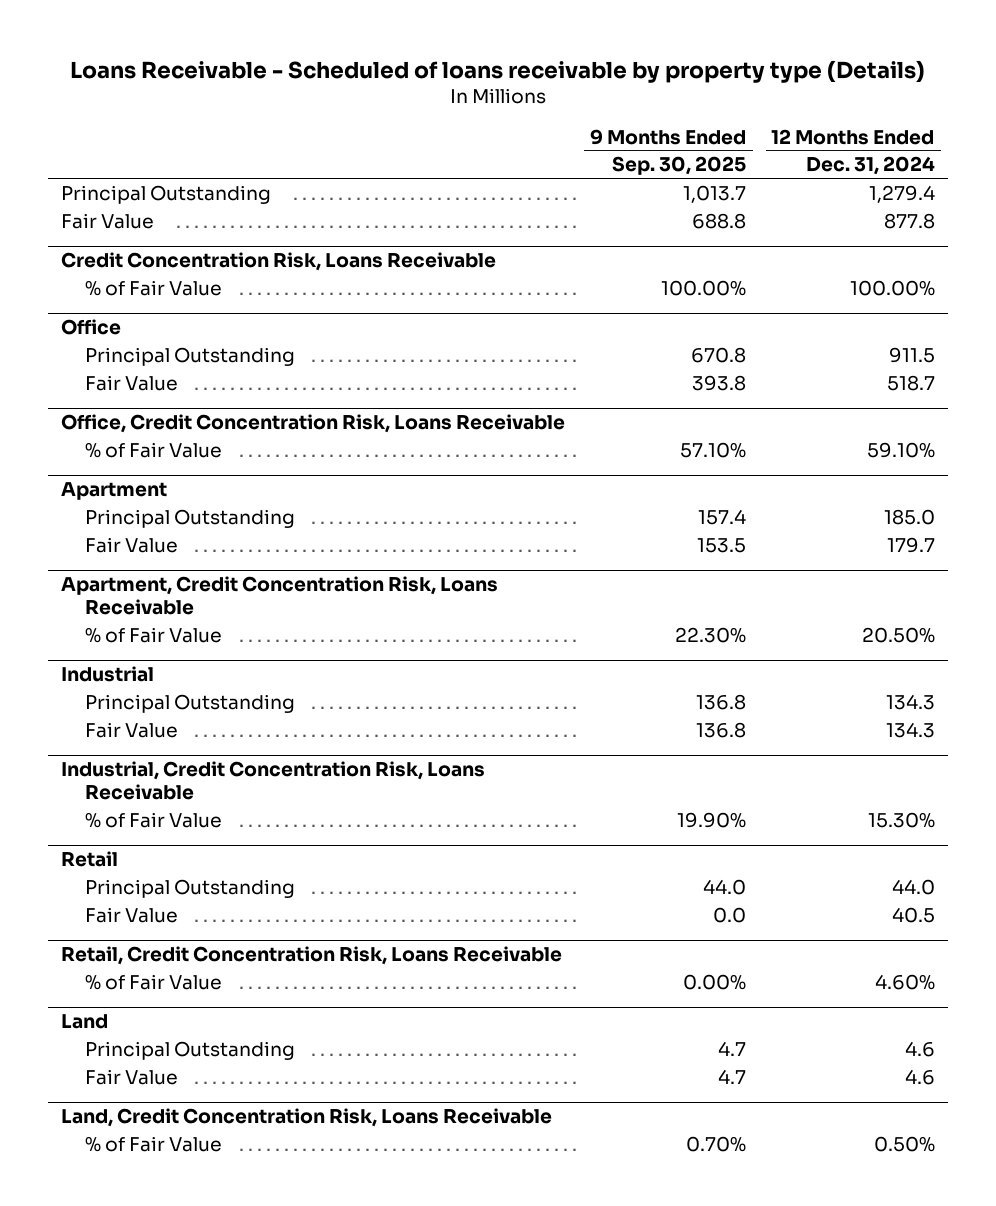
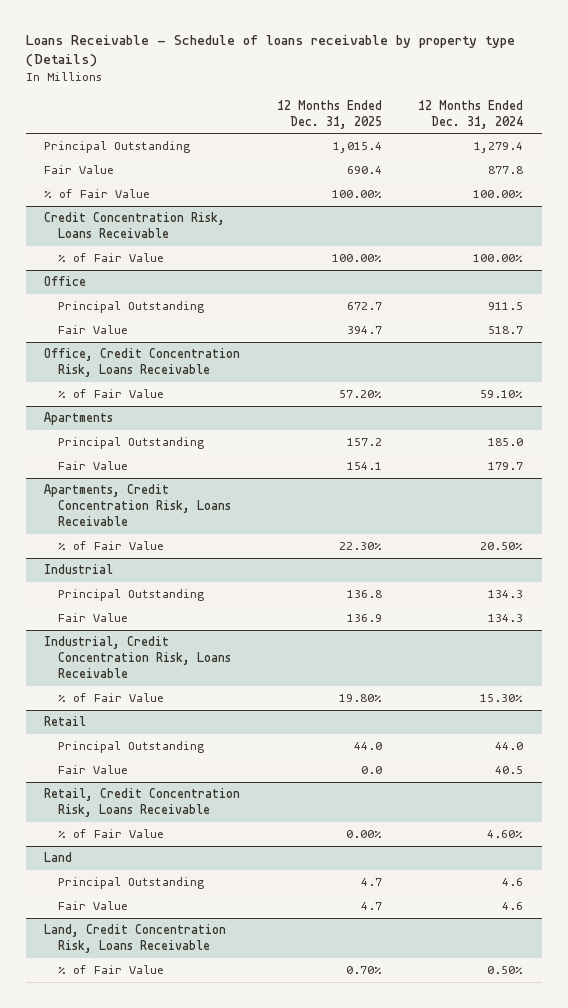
- Loans Receivable - Scheduled of loans receivable by property type (Details)
+ Loans Receivable - Schedule of loans receivable by property type (Details)
- | 9 Months Ended Sep. 30, 2025 | 12 Months Ended Dec. 31, 2024
+ | 12 Months Ended Dec. 31, 2025 | 12 Months Ended Dec. 31, 2024
+ % of Fair Value | 100.00% | 100.00%
- Apartment
+ Apartments
- Apartment, Credit Concentration Risk, Loans Receivable
+ Apartments, Credit Concentration Risk, Loans Receivable

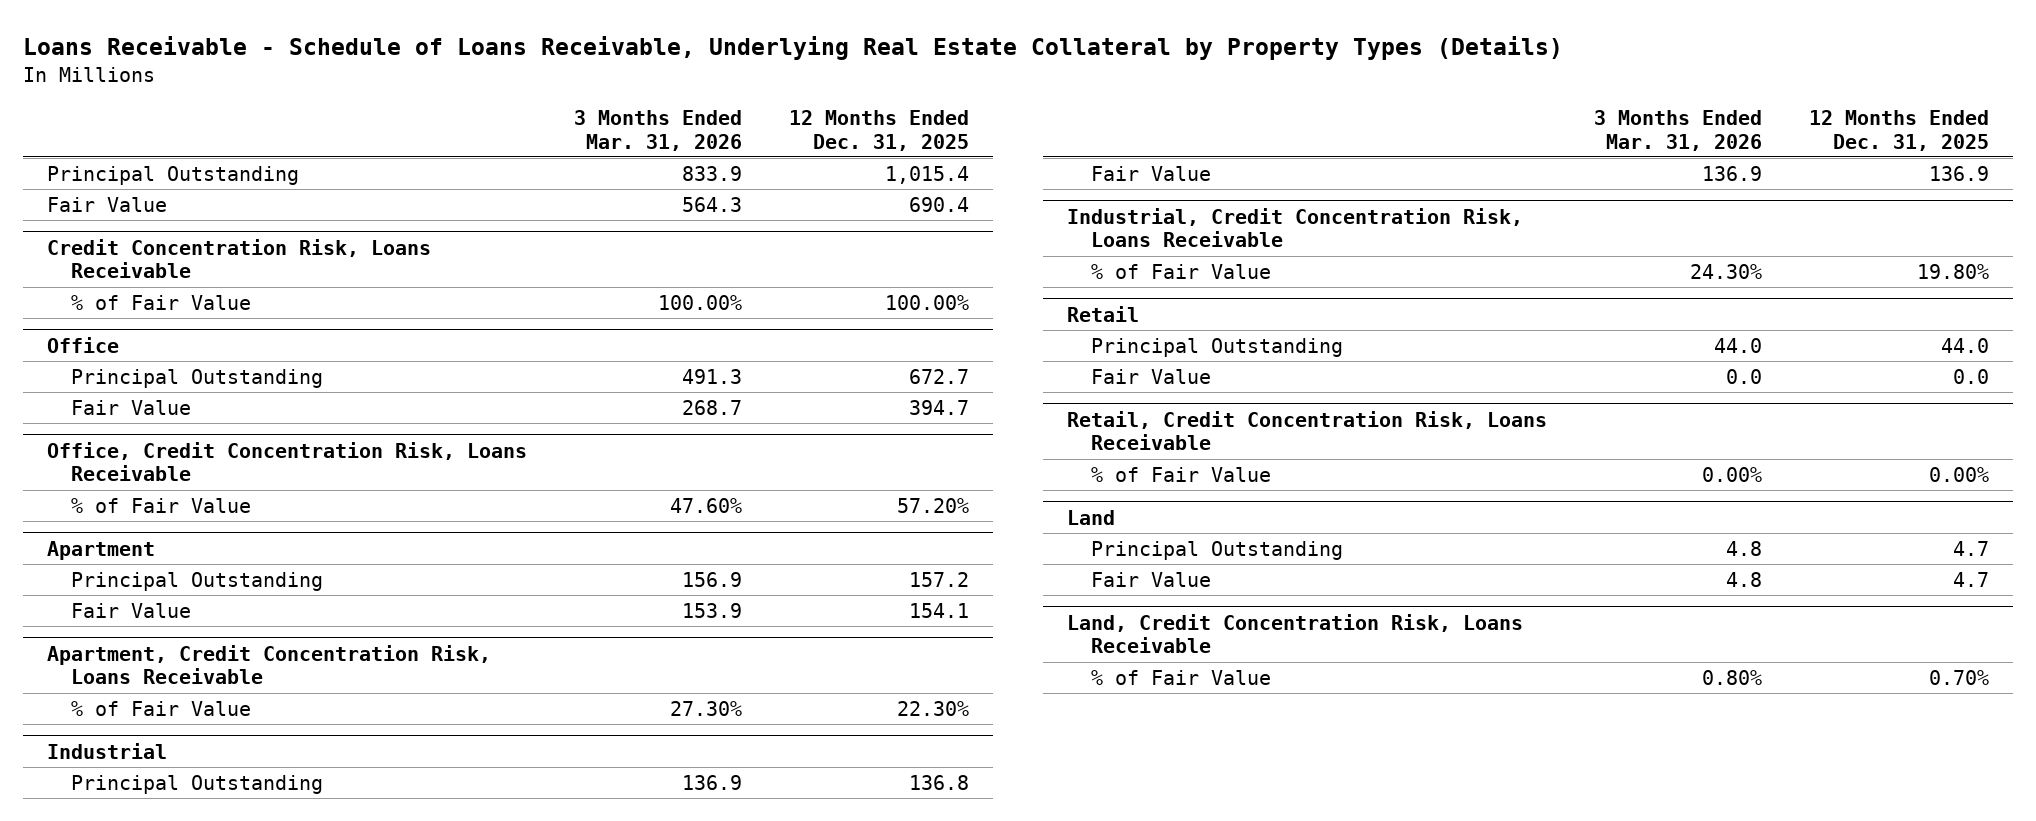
- Loans Receivable - Schedule of loans receivable by property type (Details)
+ Loans Receivable - Schedule of Loans Receivable, Underlying Real Estate Collateral by Property Types (Details)
- | 12 Months Ended Dec. 31, 2025 | 12 Months Ended Dec. 31, 2024
+ | 3 Months Ended Mar. 31, 2026 | 12 Months Ended Dec. 31, 2025
- % of Fair Value | 100.00% | 100.00%
- Apartments
+ Apartment
- Apartments, Credit Concentration Risk, Loans Receivable
+ Apartment, Credit Concentration Risk, Loans Receivable

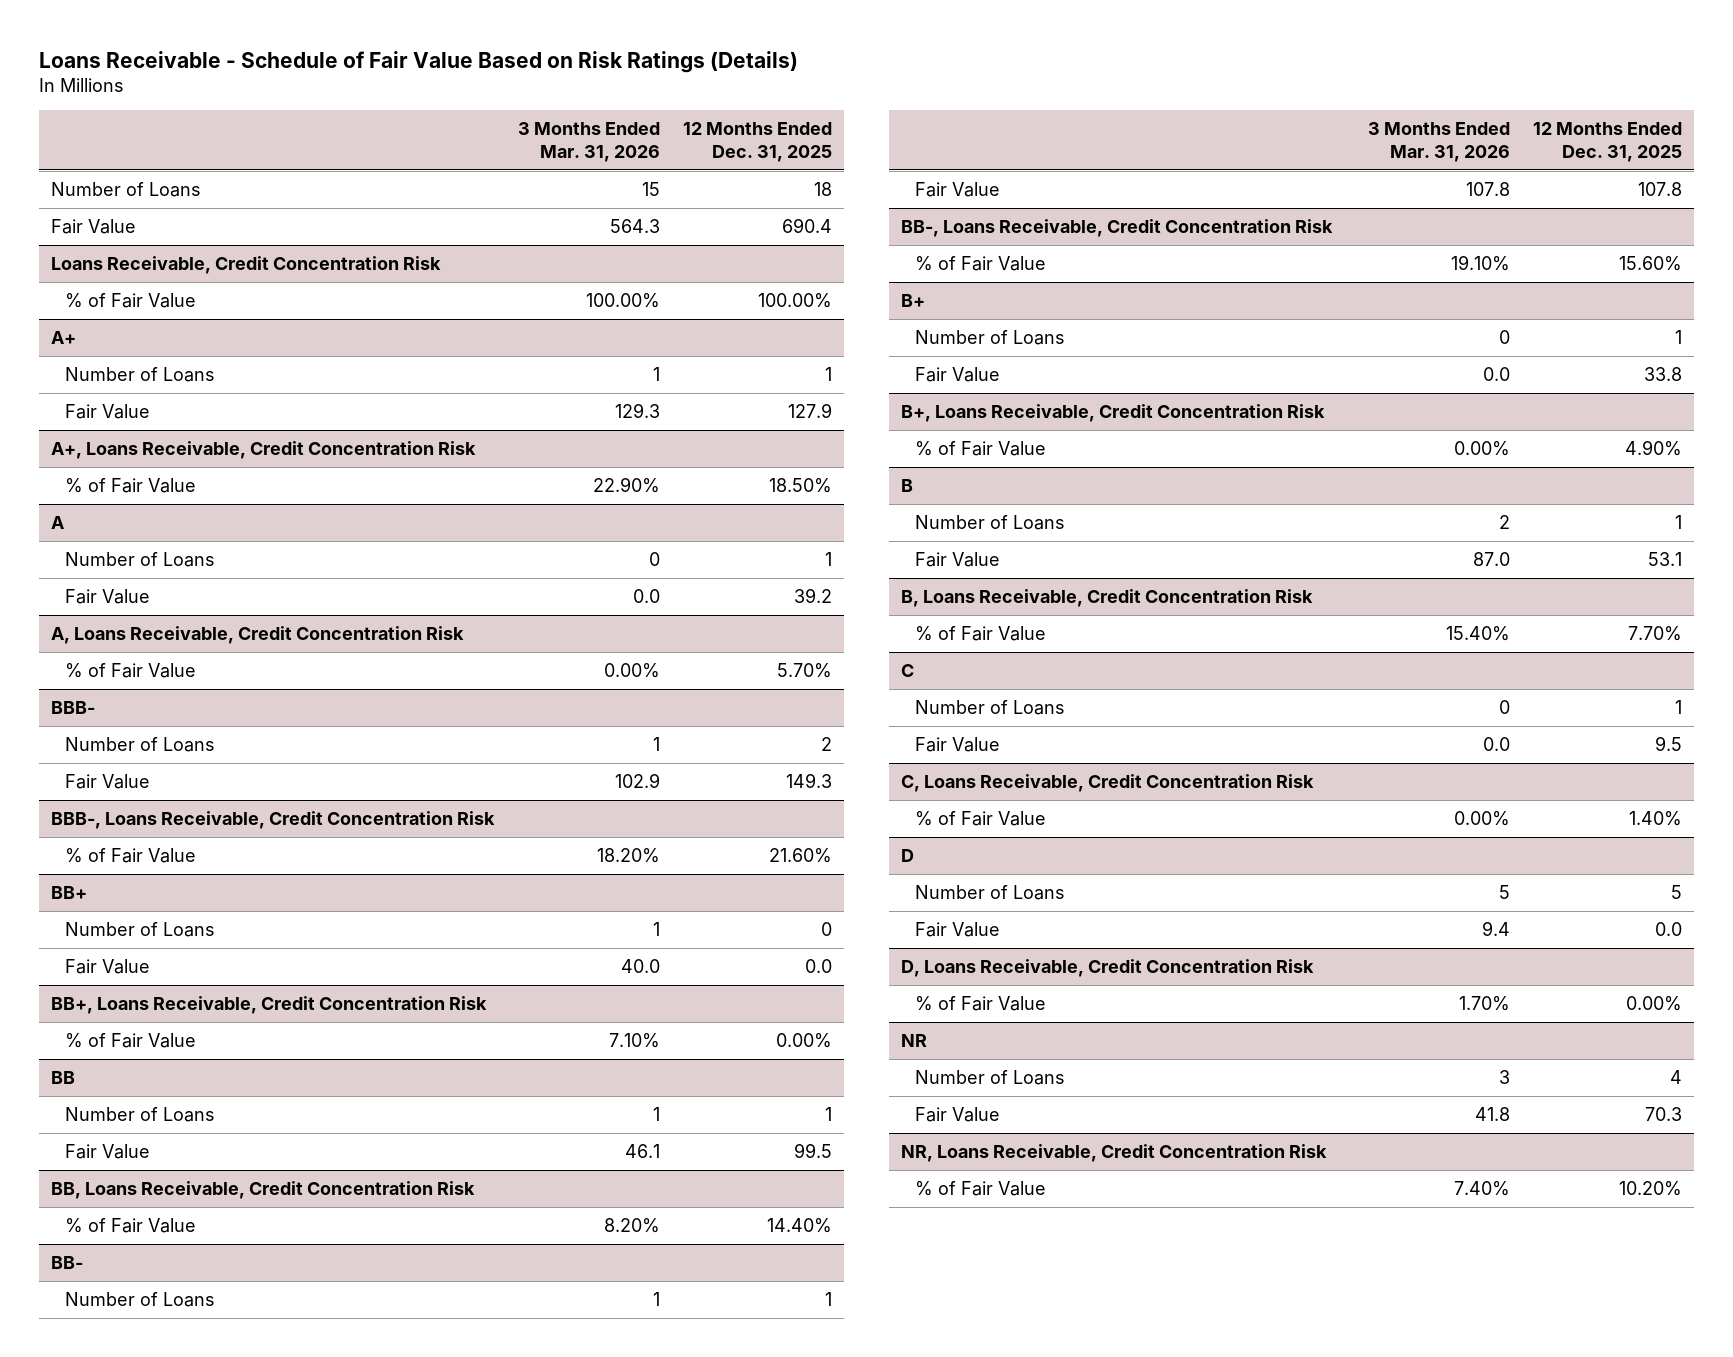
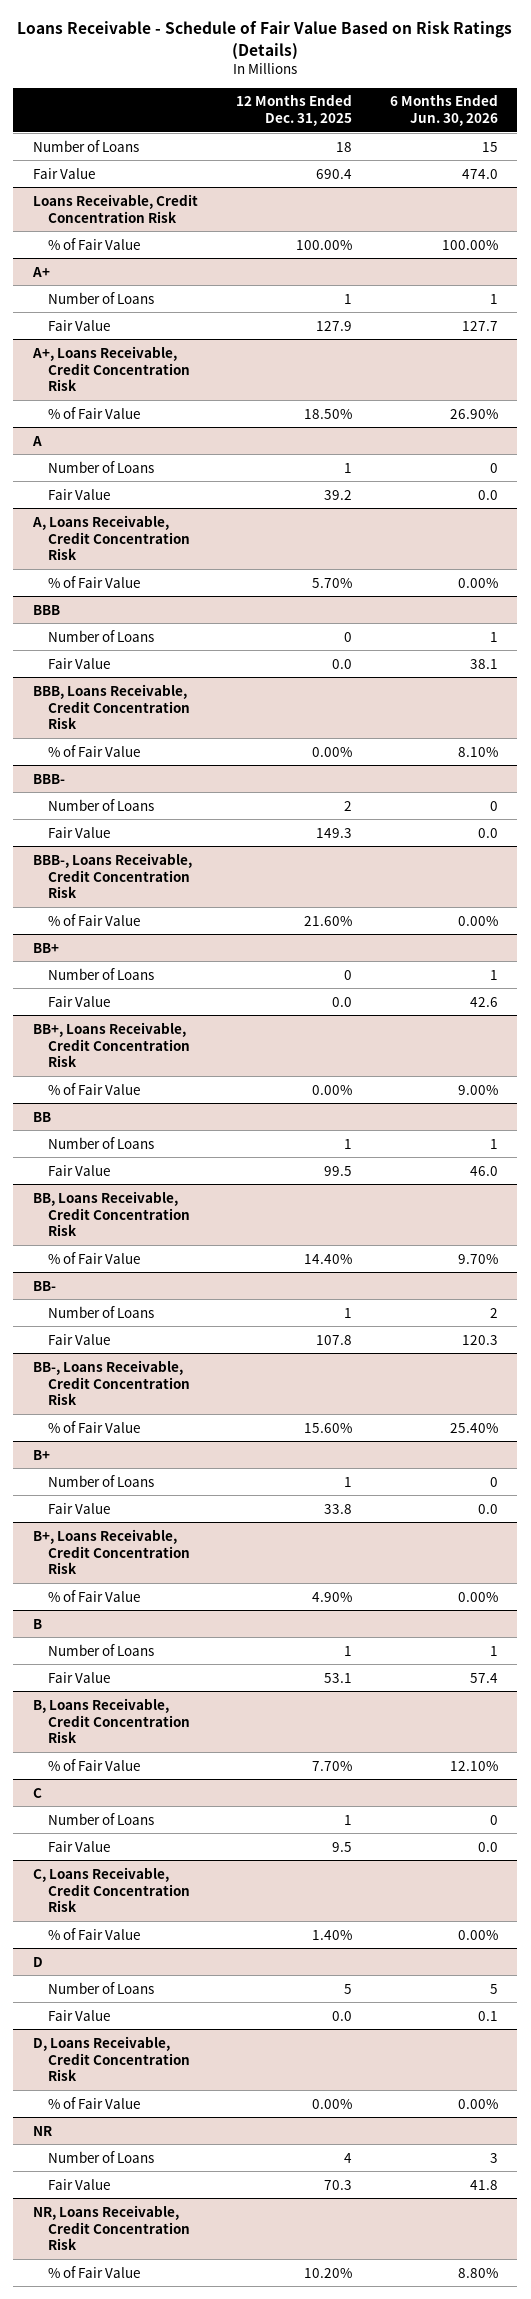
- | 3 Months Ended Mar. 31, 2026 | 12 Months Ended Dec. 31, 2025
+ | 12 Months Ended Dec. 31, 2025 | 6 Months Ended Jun. 30, 2026
+ BBB
+ Number of Loans | 0 | 1
+ Fair Value | 0.0 | 38.1
+ BBB, Loans Receivable, Credit Concentration Risk
+ % of Fair Value | 0.00% | 8.10%

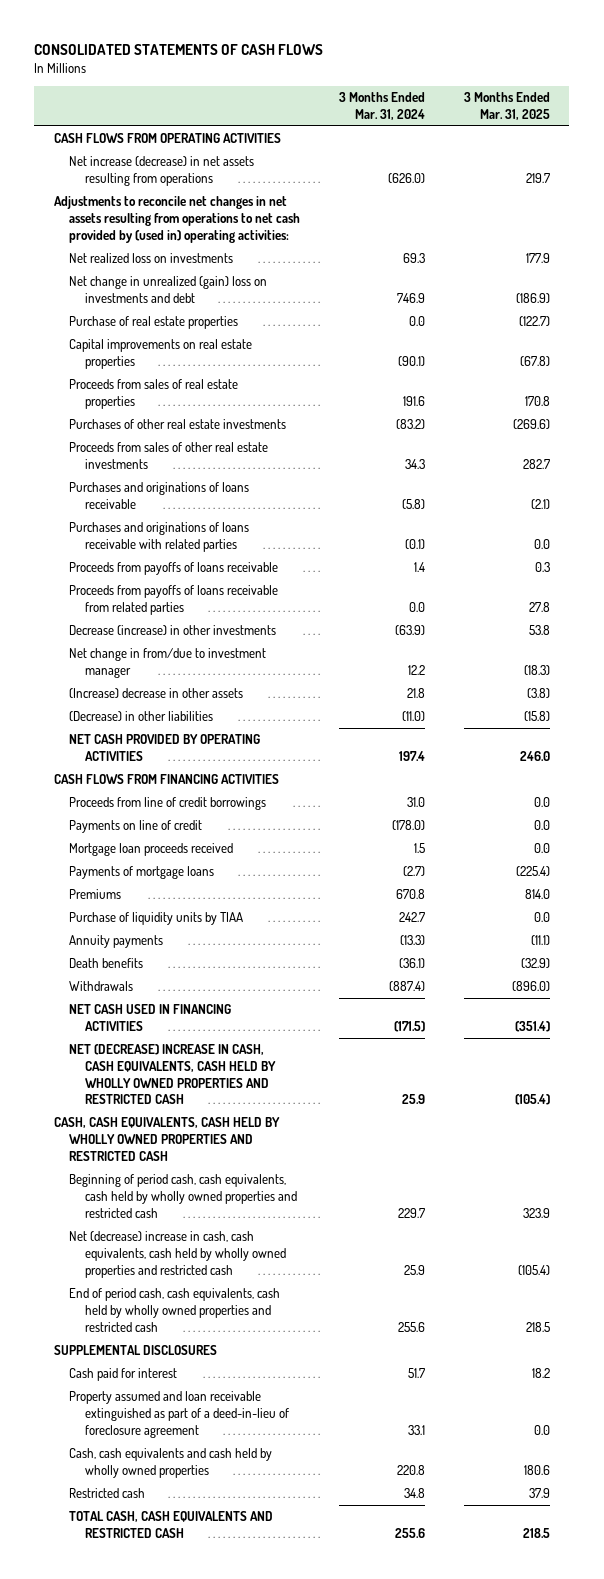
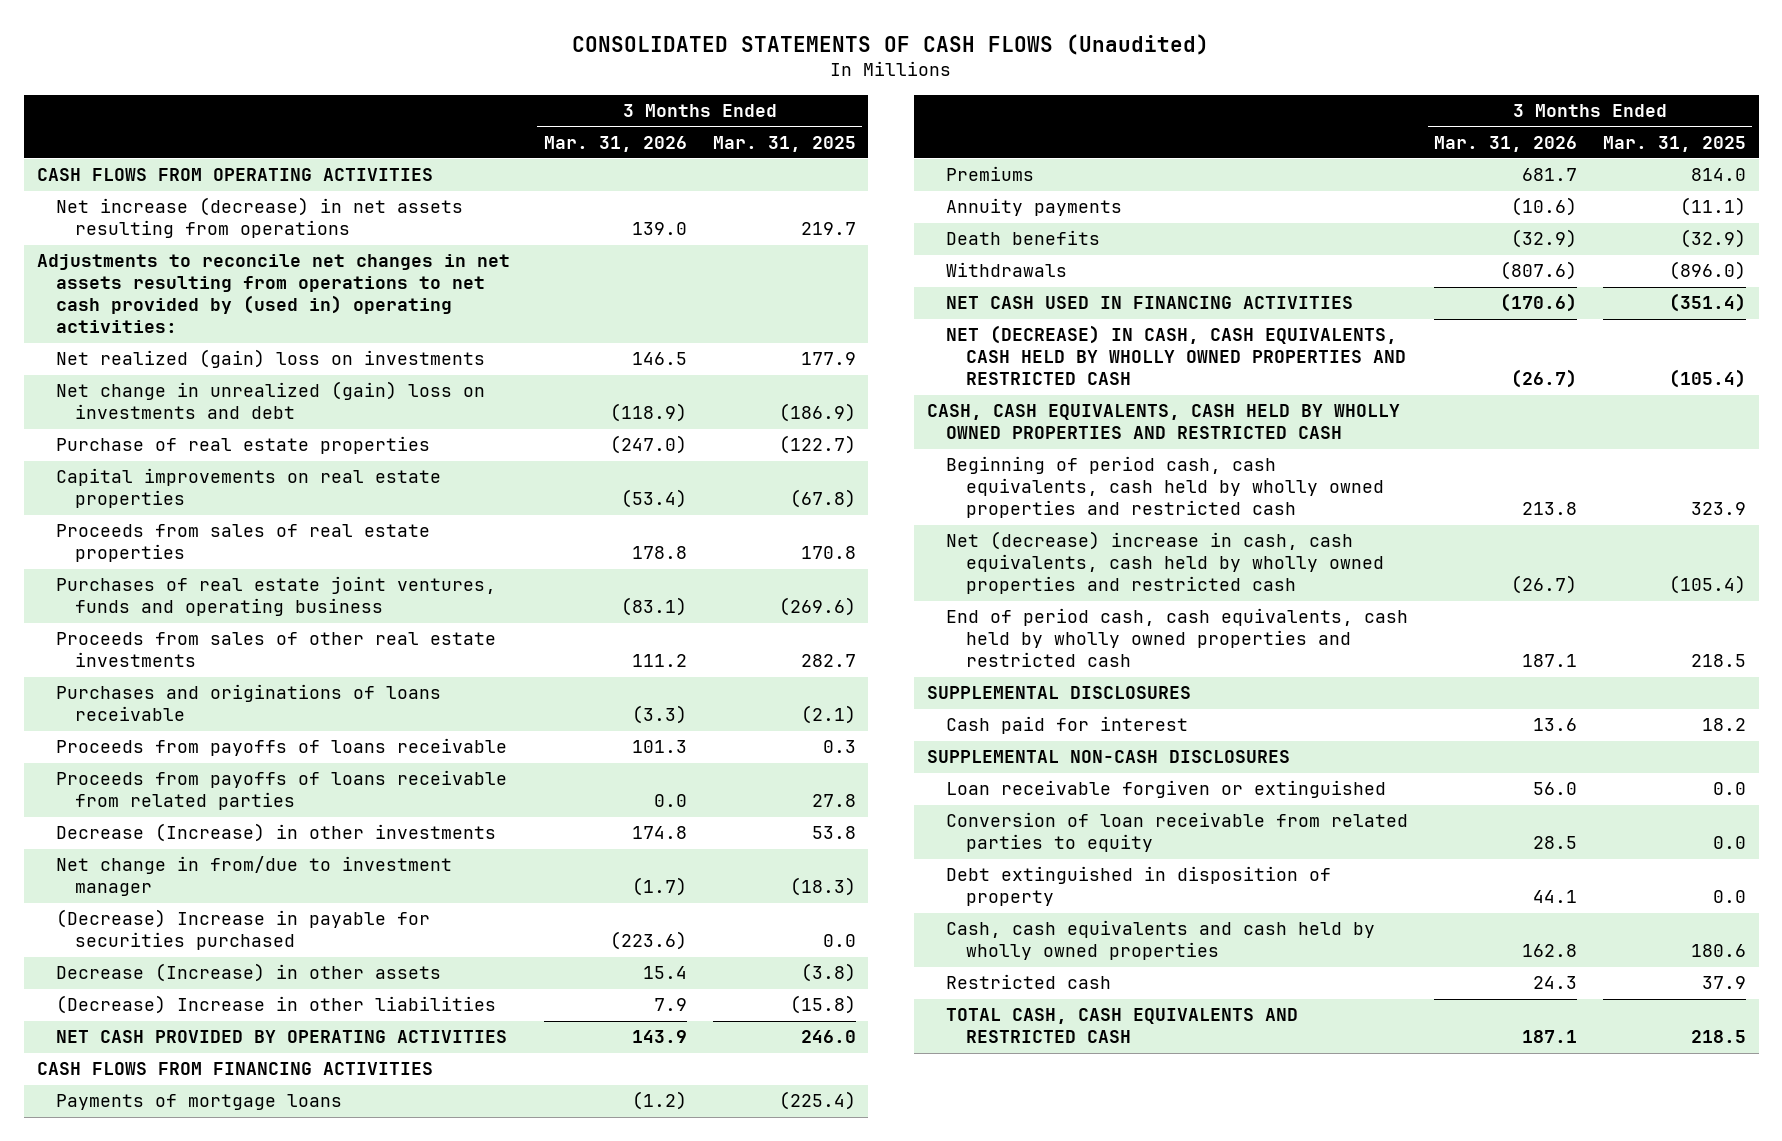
- CONSOLIDATED STATEMENTS OF CASH FLOWS
+ CONSOLIDATED STATEMENTS OF CASH FLOWS (Unaudited)
- | 3 Months Ended Mar. 31, 2024 | 3 Months Ended Mar. 31, 2025
+ | 3 Months Ended Mar. 31, 2026 | 3 Months Ended Mar. 31, 2025
- Net realized loss on investments | 69.3 | 177.9
+ Net realized (gain) loss on investments | 146.5 | 177.9
- Purchases of other real estate investments | (83.2) | (269.6)
+ Purchases of real estate joint ventures, funds and operating business | (83.1) | (269.6)
- Purchases and originations of loans receivable with related parties | (0.1) | 0.0
- Decrease (increase) in other investments | (63.9) | 53.8
+ Decrease (Increase) in other investments | 174.8 | 53.8
- (Increase) decrease in other assets | 21.8 | (3.8)
- (Decrease) in other liabilities | (11.0) | (15.8)
+ (Decrease) Increase in payable for securities purchased | (223.6) | 0.0
+ Decrease (Increase) in other assets | 15.4 | (3.8)
+ (Decrease) Increase in other liabilities | 7.9 | (15.8)
- Proceeds from line of credit borrowings | 31.0 | 0.0
- Payments on line of credit | (178.0) | 0.0
- Mortgage loan proceeds received | 1.5 | 0.0
- Purchase of liquidity units by TIAA | 242.7 | 0.0
- NET (DECREASE) INCREASE IN CASH, CASH EQUIVALENTS, CASH HELD BY WHOLLY OWNED PROPERTIES AND RESTRICTED CASH | 25.9 | (105.4)
+ NET (DECREASE) IN CASH, CASH EQUIVALENTS, CASH HELD BY WHOLLY OWNED PROPERTIES AND RESTRICTED CASH | (26.7) | (105.4)
- Property assumed and loan receivable extinguished as part of a deed-in-lieu of foreclosure agreement | 33.1 | 0.0
+ SUPPLEMENTAL NON-CASH DISCLOSURES
+ Loan receivable forgiven or extinguished | 56.0 | 0.0
+ Conversion of loan receivable from related parties to equity | 28.5 | 0.0
+ Debt extinguished in disposition of property | 44.1 | 0.0

